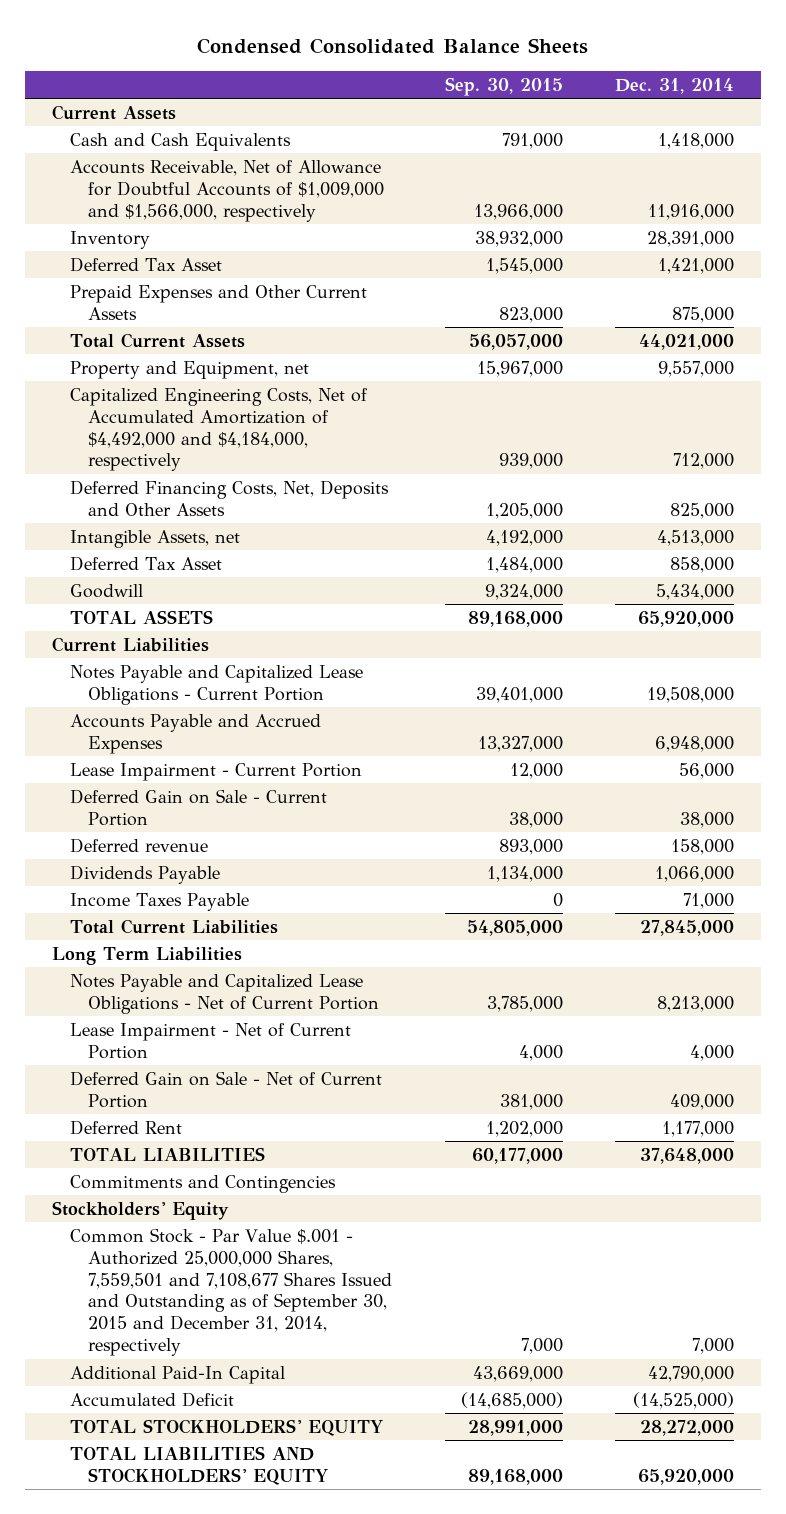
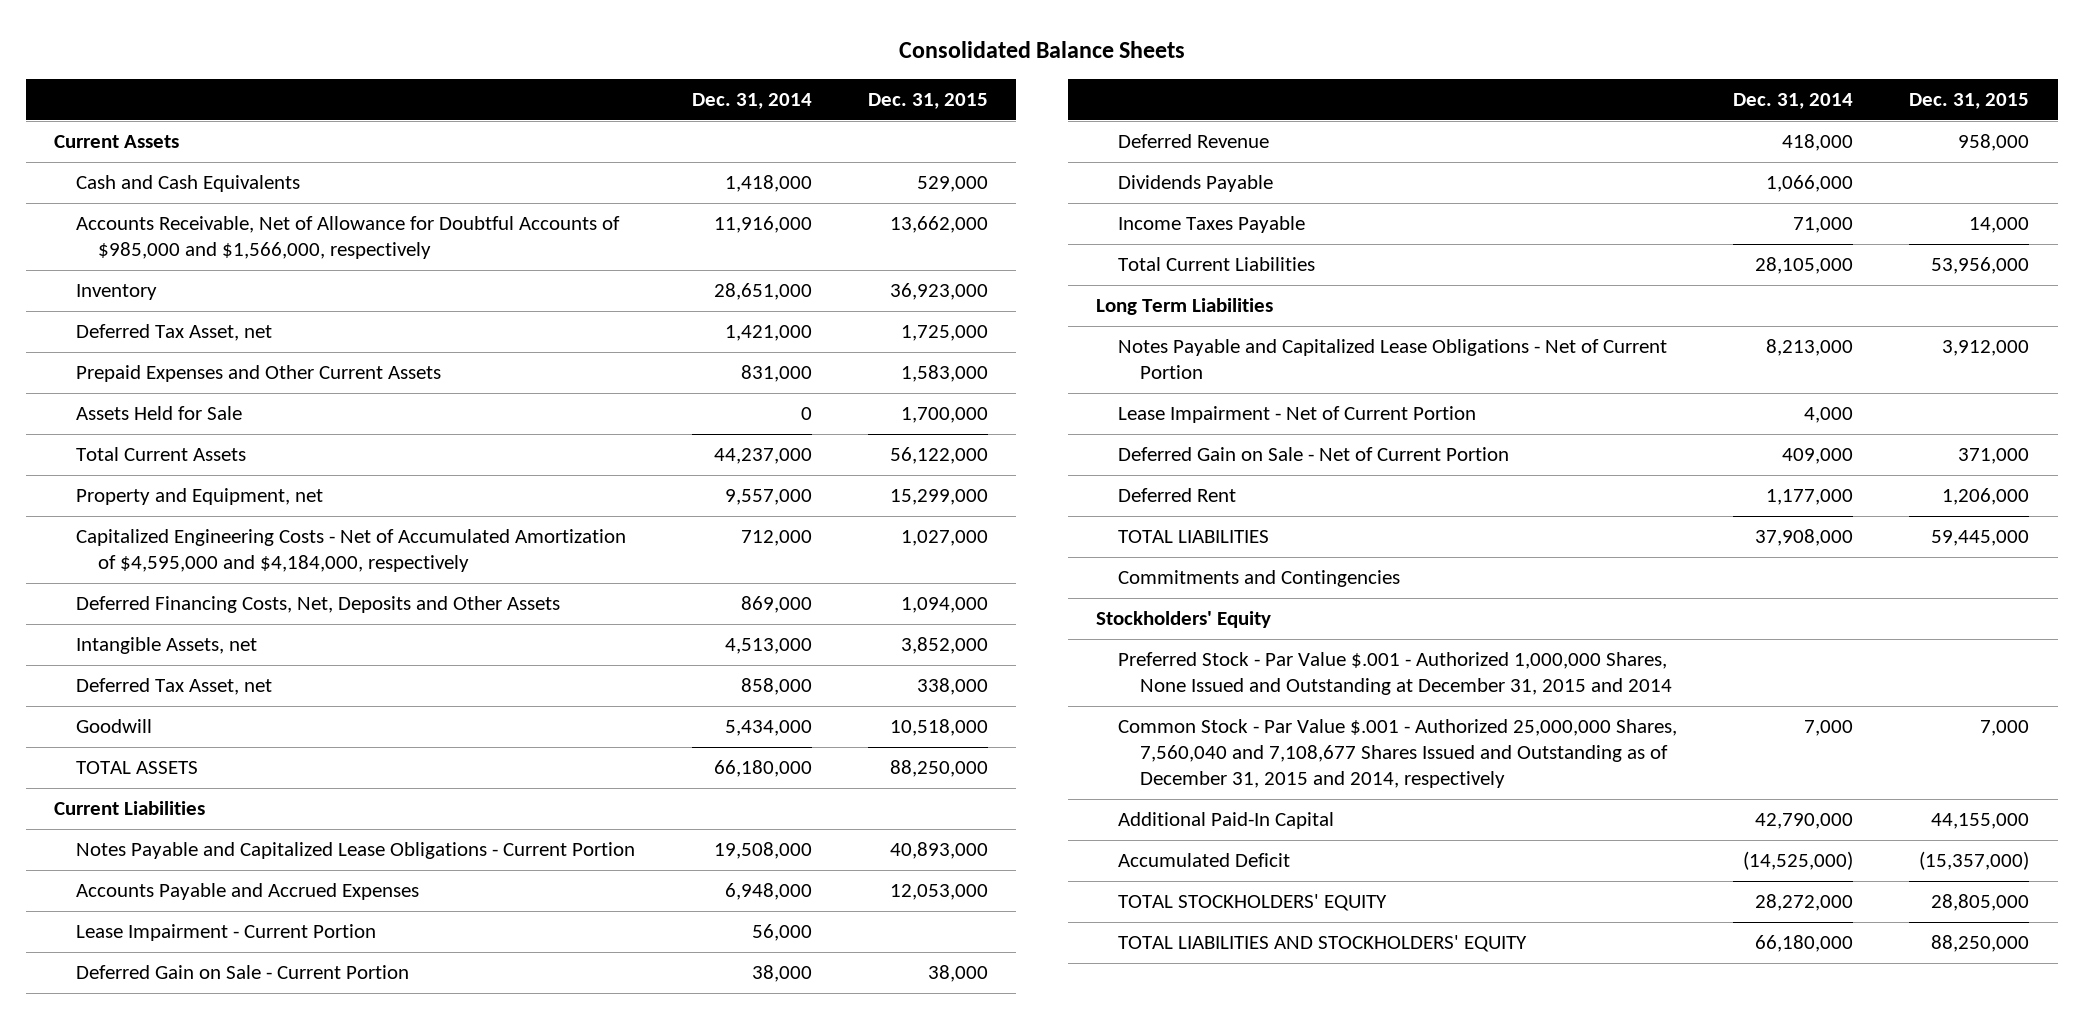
- Condensed Consolidated Balance Sheets
+ Consolidated Balance Sheets
- | Sep. 30, 2015 | Dec. 31, 2014
+ | Dec. 31, 2014 | Dec. 31, 2015
- Accounts Receivable, Net of Allowance for Doubtful Accounts of $1,009,000 and $1,566,000, respectively | 13,966,000 | 11,916,000
- Inventory | 38,932,000 | 28,391,000
- Deferred Tax Asset | 1,545,000 | 1,421,000
- Prepaid Expenses and Other Current Assets | 823,000 | 875,000
- Total Current Assets | 56,057,000 | 44,021,000
+ Accounts Receivable, Net of Allowance for Doubtful Accounts of $985,000 and $1,566,000, respectively | 11,916,000 | 13,662,000
+ Inventory | 28,651,000 | 36,923,000
+ Deferred Tax Asset, net | 1,421,000 | 1,725,000
+ Prepaid Expenses and Other Current Assets | 831,000 | 1,583,000
+ Assets Held for Sale | 0 | 1,700,000
+ Total Current Assets | 44,237,000 | 56,122,000
- Capitalized Engineering Costs, Net of Accumulated Amortization of $4,492,000 and $4,184,000, respectively | 939,000 | 712,000
- Deferred Financing Costs, Net, Deposits and Other Assets | 1,205,000 | 825,000
+ Capitalized Engineering Costs - Net of Accumulated Amortization of $4,595,000 and $4,184,000, respectively | 712,000 | 1,027,000
+ Deferred Financing Costs, Net, Deposits and Other Assets | 869,000 | 1,094,000
- Deferred Tax Asset | 1,484,000 | 858,000
+ Deferred Tax Asset, net | 858,000 | 338,000
- TOTAL ASSETS | 89,168,000 | 65,920,000
+ TOTAL ASSETS | 66,180,000 | 88,250,000
- Deferred revenue | 893,000 | 158,000
+ Deferred Revenue | 418,000 | 958,000
- Total Current Liabilities | 54,805,000 | 27,845,000
+ Total Current Liabilities | 28,105,000 | 53,956,000
- TOTAL LIABILITIES | 60,177,000 | 37,648,000
+ TOTAL LIABILITIES | 37,908,000 | 59,445,000
- Common Stock - Par Value $.001 - Authorized 25,000,000 Shares, 7,559,501 and 7,108,677 Shares Issued and Outstanding as of September 30, 2015 and December 31, 2014, respectively | 7,000 | 7,000
+ Preferred Stock - Par Value $.001 - Authorized 1,000,000 Shares, None Issued and Outstanding at December 31, 2015 and 2014
+ Common Stock - Par Value $.001 - Authorized 25,000,000 Shares, 7,560,040 and 7,108,677 Shares Issued and Outstanding as of December 31, 2015 and 2014, respectively | 7,000 | 7,000
- TOTAL LIABILITIES AND STOCKHOLDERS' EQUITY | 89,168,000 | 65,920,000
+ TOTAL LIABILITIES AND STOCKHOLDERS' EQUITY | 66,180,000 | 88,250,000

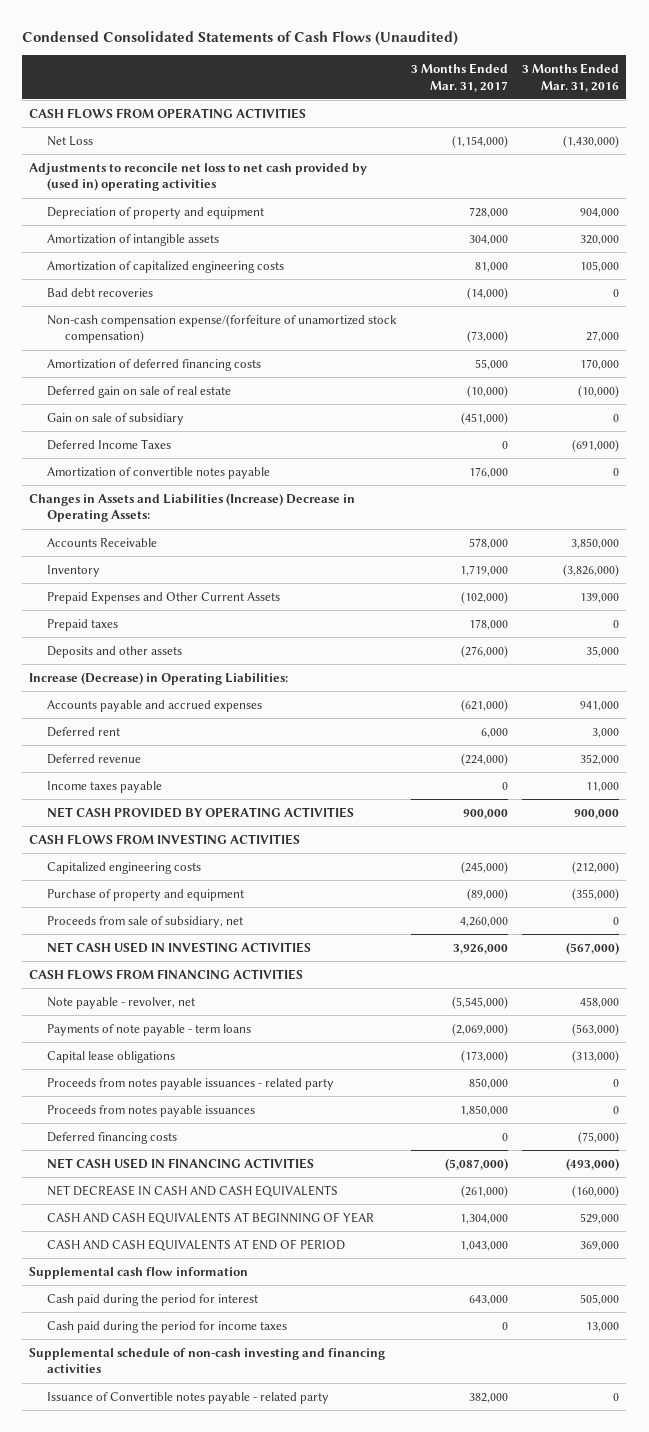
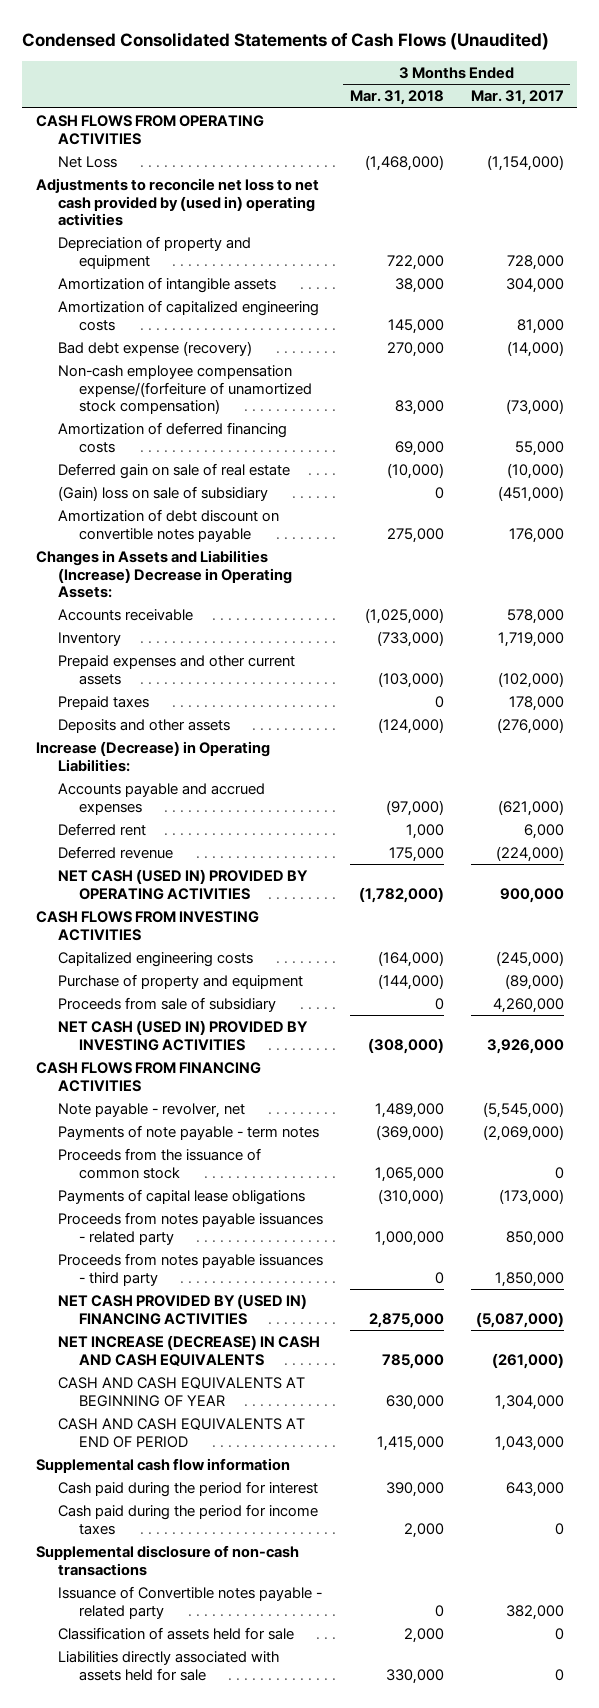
- | 3 Months Ended Mar. 31, 2017 | 3 Months Ended Mar. 31, 2016
+ | 3 Months Ended Mar. 31, 2018 | 3 Months Ended Mar. 31, 2017
- Bad debt recoveries | (14,000) | 0
- Non-cash compensation expense/(forfeiture of unamortized stock compensation) | (73,000) | 27,000
+ Bad debt expense (recovery) | 270,000 | (14,000)
+ Non-cash employee compensation expense/(forfeiture of unamortized stock compensation) | 83,000 | (73,000)
- Gain on sale of subsidiary | (451,000) | 0
- Deferred Income Taxes | 0 | (691,000)
- Amortization of convertible notes payable | 176,000 | 0
+ (Gain) loss on sale of subsidiary | 0 | (451,000)
+ Amortization of debt discount on convertible notes payable | 275,000 | 176,000
- Accounts Receivable | 578,000 | 3,850,000
+ Accounts receivable | (1,025,000) | 578,000
- Prepaid Expenses and Other Current Assets | (102,000) | 139,000
+ Prepaid expenses and other current assets | (103,000) | (102,000)
- Income taxes payable | 0 | 11,000
- NET CASH PROVIDED BY OPERATING ACTIVITIES | 900,000 | 900,000
+ NET CASH (USED IN) PROVIDED BY OPERATING ACTIVITIES | (1,782,000) | 900,000
- Proceeds from sale of subsidiary, net | 4,260,000 | 0
- NET CASH USED IN INVESTING ACTIVITIES | 3,926,000 | (567,000)
+ Proceeds from sale of subsidiary | 0 | 4,260,000
+ NET CASH (USED IN) PROVIDED BY INVESTING ACTIVITIES | (308,000) | 3,926,000
- Payments of note payable - term loans | (2,069,000) | (563,000)
- Capital lease obligations | (173,000) | (313,000)
+ Payments of note payable - term notes | (369,000) | (2,069,000)
+ Proceeds from the issuance of common stock | 1,065,000 | 0
+ Payments of capital lease obligations | (310,000) | (173,000)
- Proceeds from notes payable issuances | 1,850,000 | 0
- Deferred financing costs | 0 | (75,000)
- NET CASH USED IN FINANCING ACTIVITIES | (5,087,000) | (493,000)
- NET DECREASE IN CASH AND CASH EQUIVALENTS | (261,000) | (160,000)
+ Proceeds from notes payable issuances - third party | 0 | 1,850,000
+ NET CASH PROVIDED BY (USED IN) FINANCING ACTIVITIES | 2,875,000 | (5,087,000)
+ NET INCREASE (DECREASE) IN CASH AND CASH EQUIVALENTS | 785,000 | (261,000)
- Supplemental schedule of non-cash investing and financing activities
+ Supplemental disclosure of non-cash transactions
+ Classification of assets held for sale | 2,000 | 0
+ Liabilities directly associated with assets held for sale | 330,000 | 0

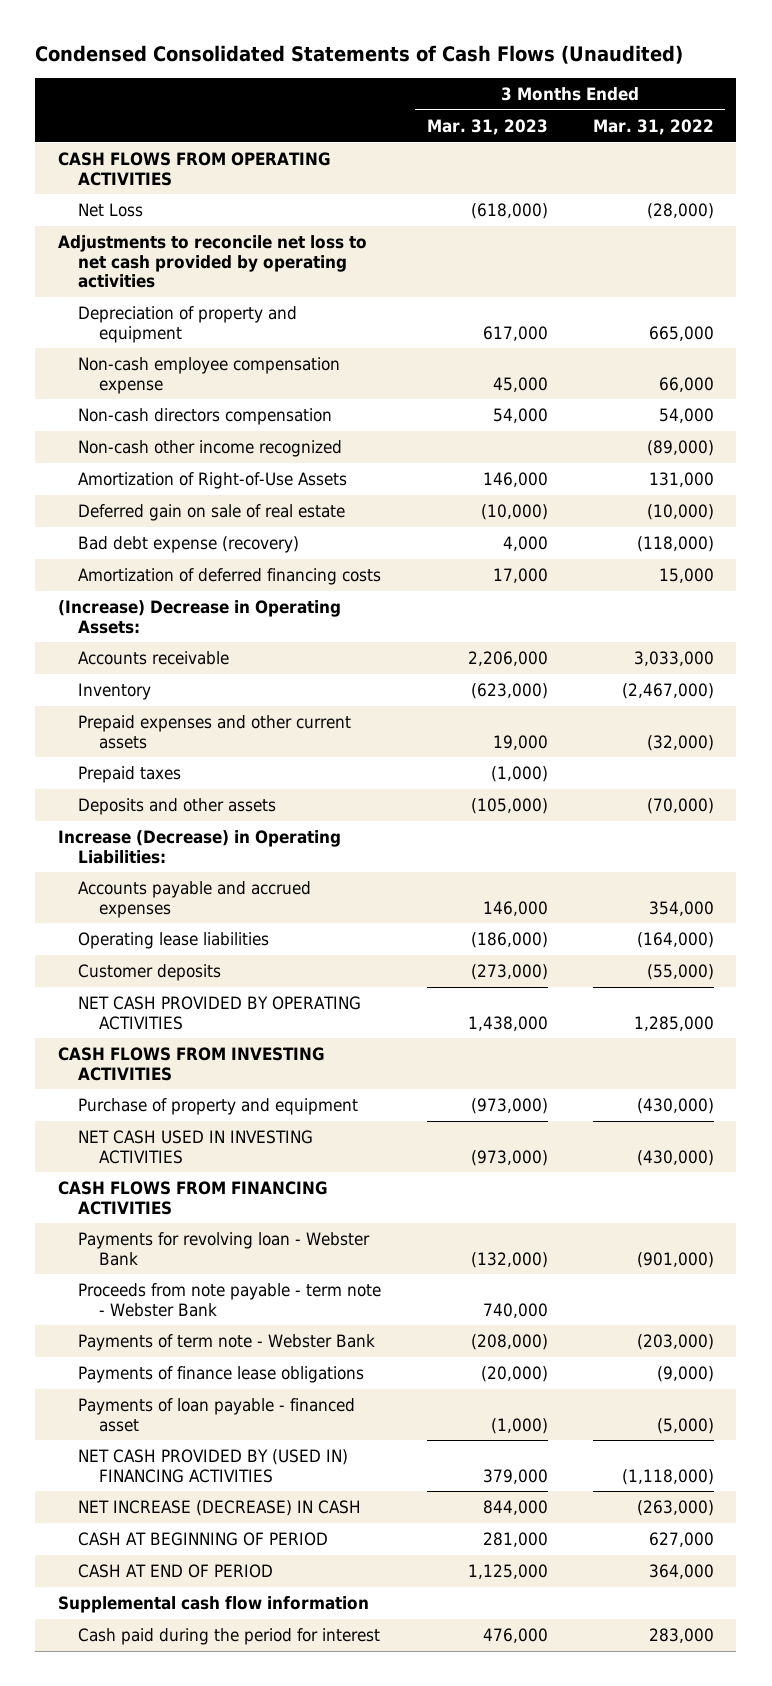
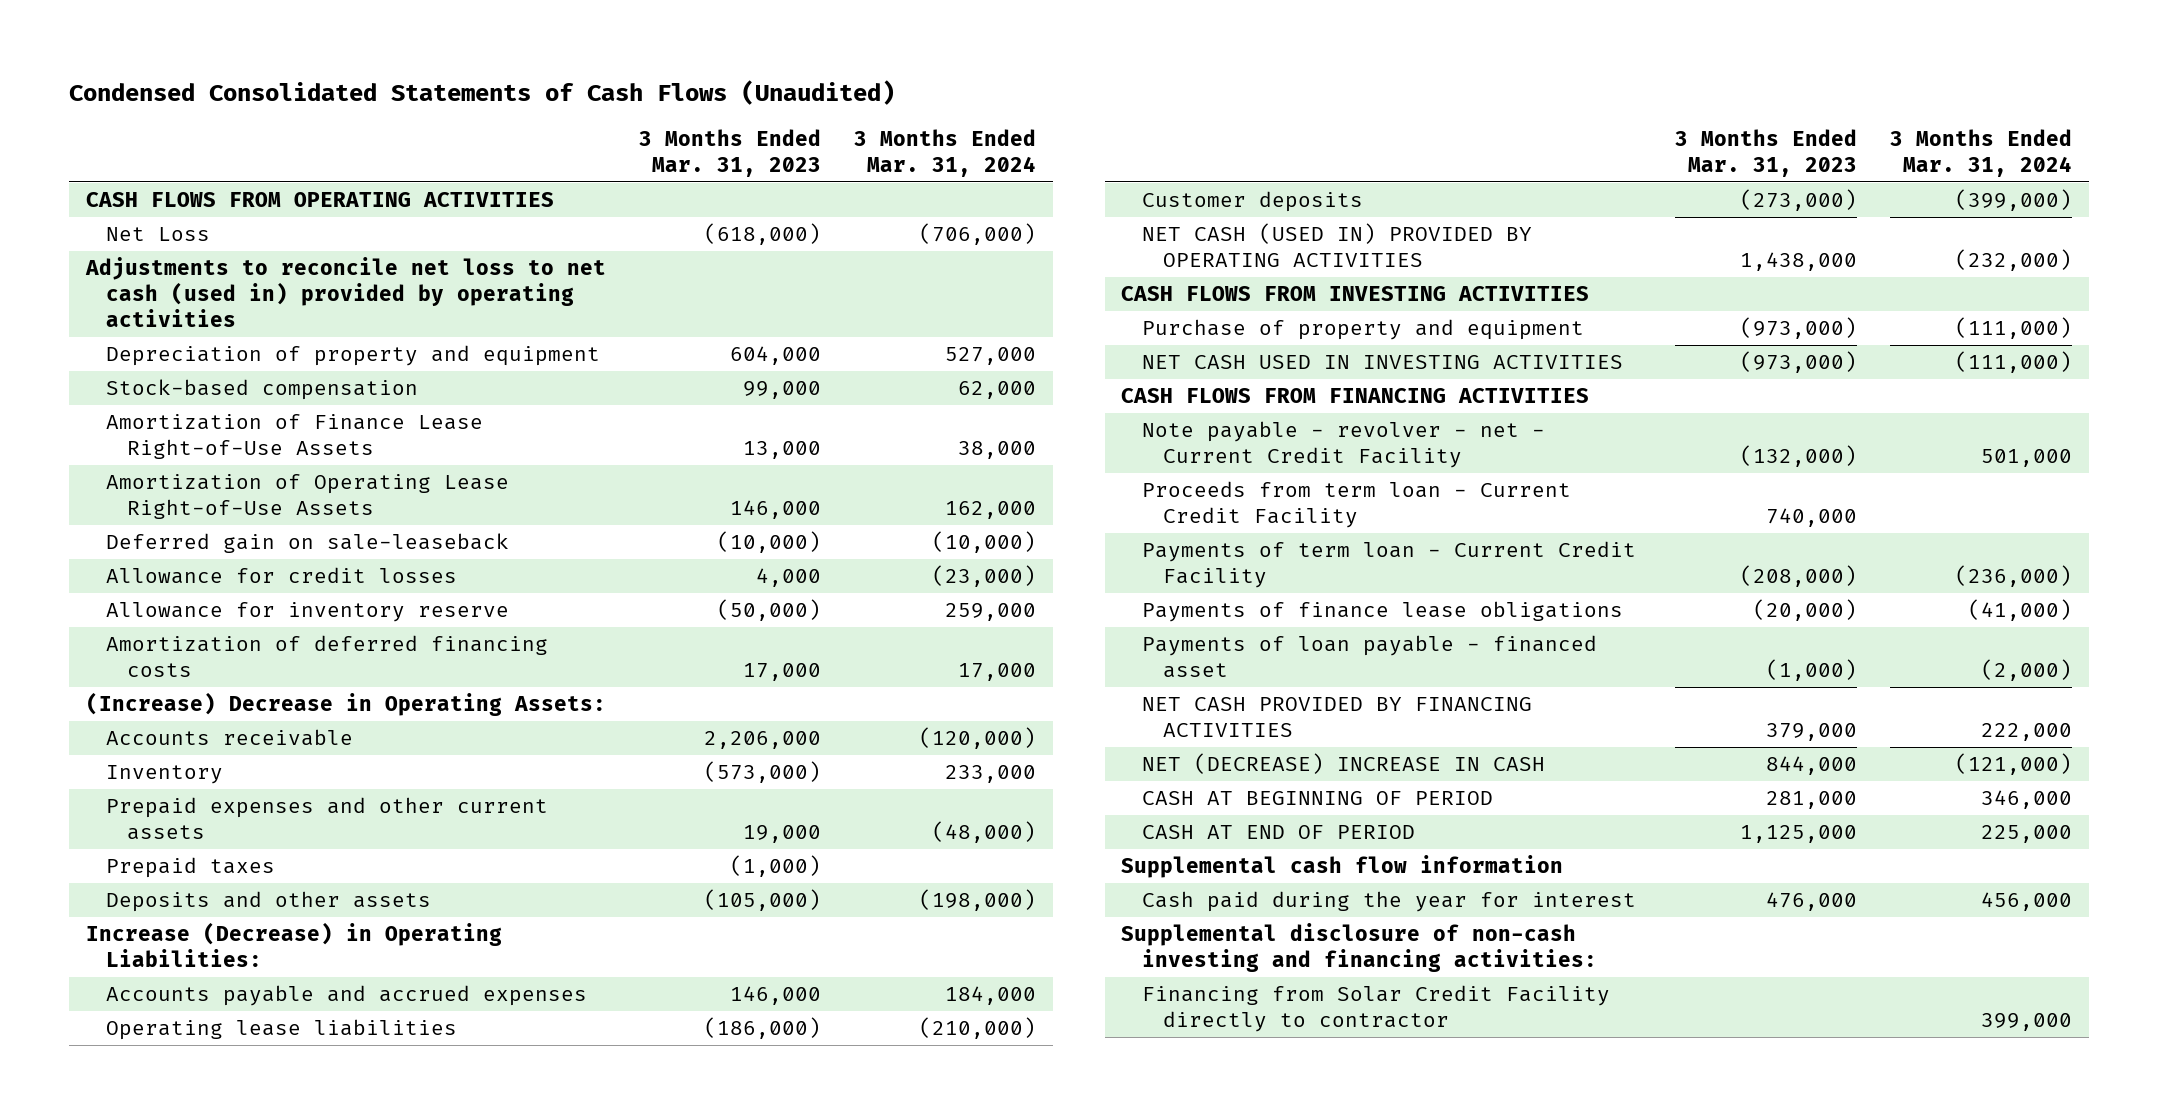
- | 3 Months Ended Mar. 31, 2023 | 3 Months Ended Mar. 31, 2022
+ | 3 Months Ended Mar. 31, 2023 | 3 Months Ended Mar. 31, 2024
- Adjustments to reconcile net loss to net cash provided by operating activities
- Depreciation of property and equipment | 617,000 | 665,000
- Non-cash employee compensation expense | 45,000 | 66,000
- Non-cash directors compensation | 54,000 | 54,000
- Non-cash other income recognized | | (89,000)
- Amortization of Right-of-Use Assets | 146,000 | 131,000
- Deferred gain on sale of real estate | (10,000) | (10,000)
- Bad debt expense (recovery) | 4,000 | (118,000)
+ Adjustments to reconcile net loss to net cash (used in) provided by operating activities
+ Depreciation of property and equipment | 604,000 | 527,000
+ Stock-based compensation | 99,000 | 62,000
+ Amortization of Finance Lease Right-of-Use Assets | 13,000 | 38,000
+ Amortization of Operating Lease Right-of-Use Assets | 146,000 | 162,000
+ Deferred gain on sale-leaseback | (10,000) | (10,000)
+ Allowance for credit losses | 4,000 | (23,000)
+ Allowance for inventory reserve | (50,000) | 259,000
- Inventory | (623,000) | (2,467,000)
+ Inventory | (573,000) | 233,000
- NET CASH PROVIDED BY OPERATING ACTIVITIES | 1,438,000 | 1,285,000
+ NET CASH (USED IN) PROVIDED BY OPERATING ACTIVITIES | 1,438,000 | (232,000)
- Payments for revolving loan - Webster Bank | (132,000) | (901,000)
- Proceeds from note payable - term note - Webster Bank | 740,000 |
- Payments of term note - Webster Bank | (208,000) | (203,000)
+ Note payable - revolver - net - Current Credit Facility | (132,000) | 501,000
+ Proceeds from term loan - Current Credit Facility | 740,000 |
+ Payments of term loan - Current Credit Facility | (208,000) | (236,000)
- NET CASH PROVIDED BY (USED IN) FINANCING ACTIVITIES | 379,000 | (1,118,000)
- NET INCREASE (DECREASE) IN CASH | 844,000 | (263,000)
+ NET CASH PROVIDED BY FINANCING ACTIVITIES | 379,000 | 222,000
+ NET (DECREASE) INCREASE IN CASH | 844,000 | (121,000)
- Cash paid during the period for interest | 476,000 | 283,000
+ Cash paid during the year for interest | 476,000 | 456,000
+ Supplemental disclosure of non-cash investing and financing activities:
+ Financing from Solar Credit Facility directly to contractor | | 399,000

